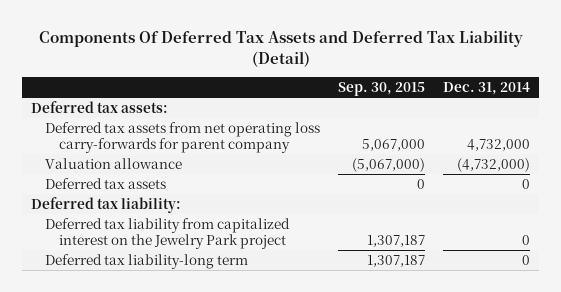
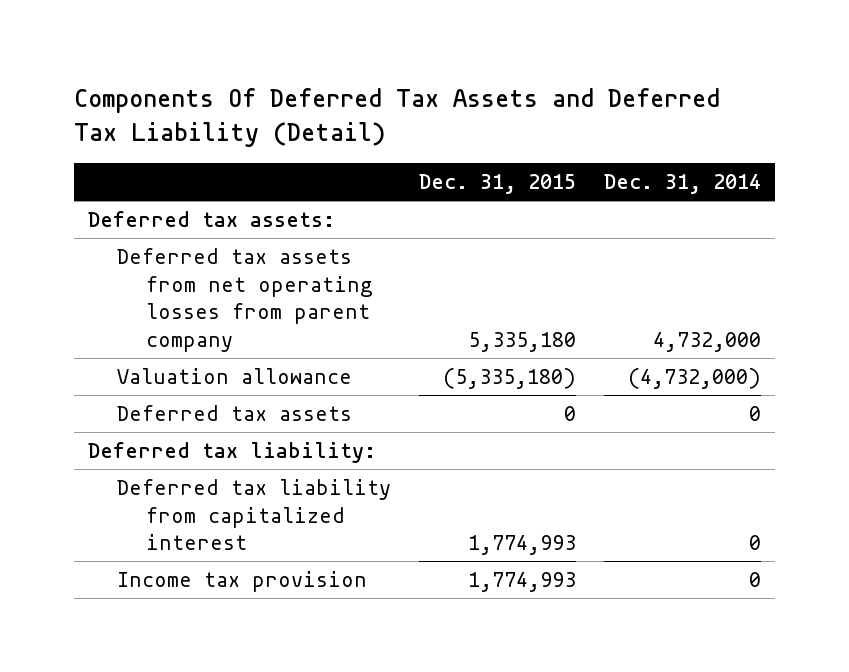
- | Sep. 30, 2015 | Dec. 31, 2014
+ | Dec. 31, 2015 | Dec. 31, 2014
- Deferred tax assets from net operating loss carry-forwards for parent company | 5,067,000 | 4,732,000
+ Deferred tax assets from net operating losses from parent company | 5,335,180 | 4,732,000
- Deferred tax liability from capitalized interest on the Jewelry Park project | 1,307,187 | 0
- Deferred tax liability-long term | 1,307,187 | 0
+ Deferred tax liability from capitalized interest | 1,774,993 | 0
+ Income tax provision | 1,774,993 | 0

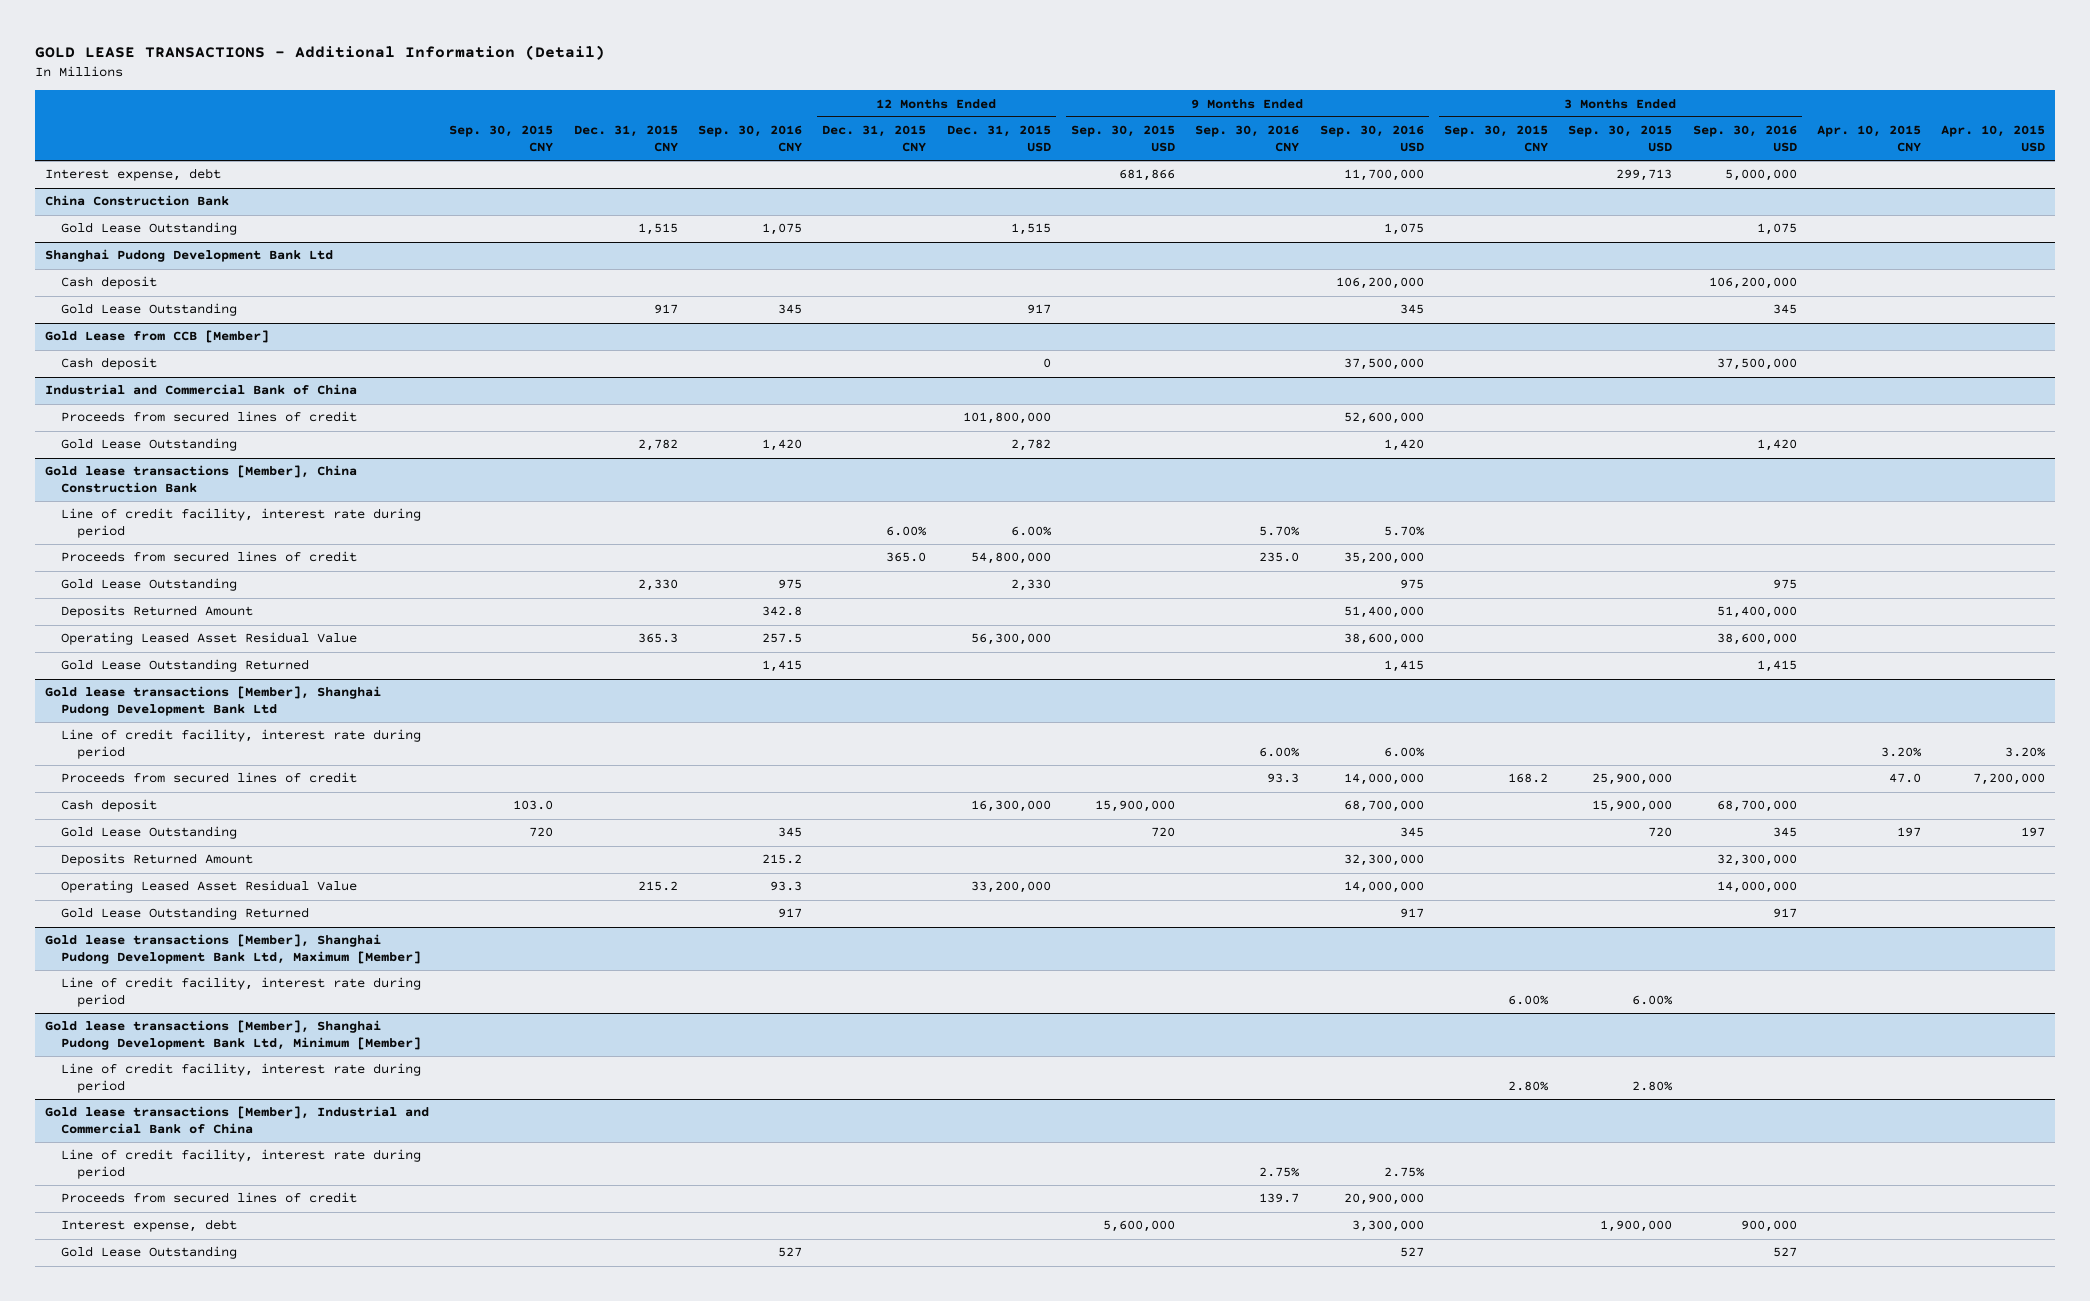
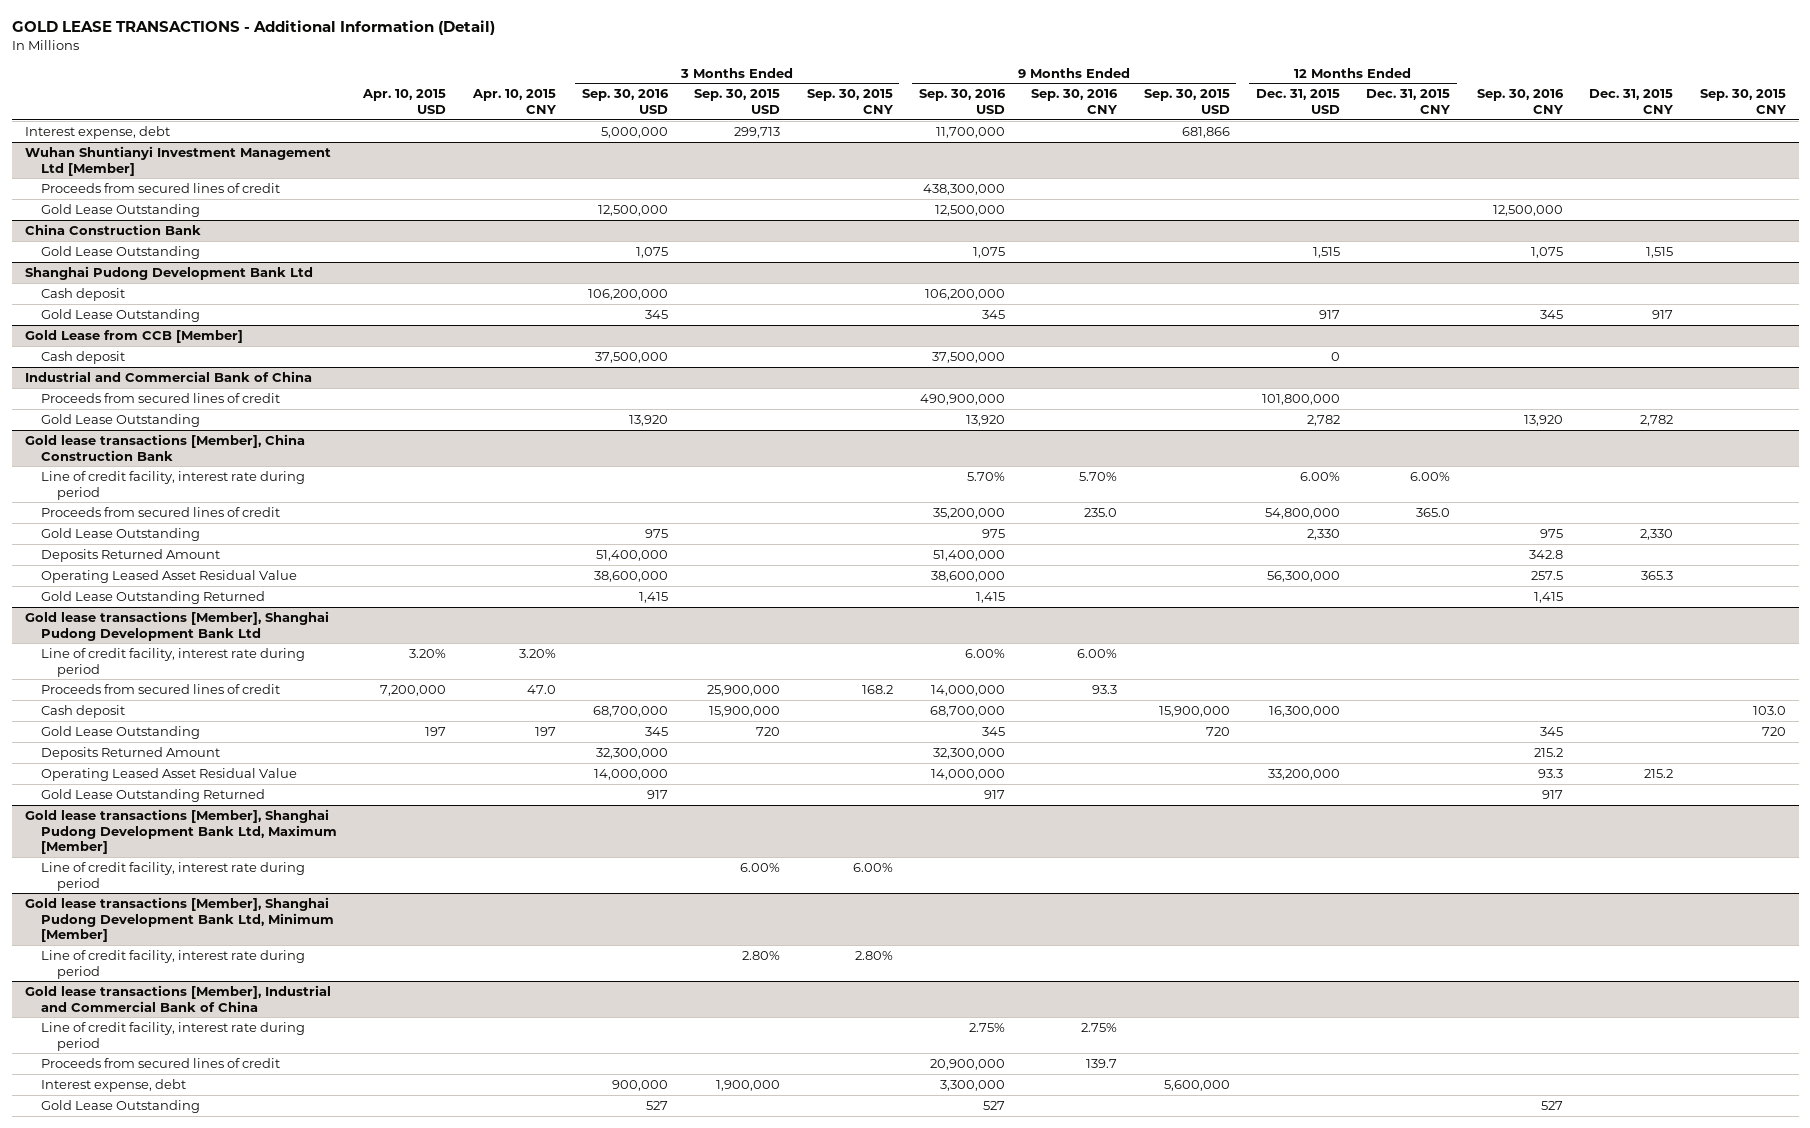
- | Sep. 30, 2015 CNY | Dec. 31, 2015 CNY | Sep. 30, 2016 CNY | 12 Months Ended Dec. 31, 2015 CNY | 12 Months Ended Dec. 31, 2015 USD | 9 Months Ended Sep. 30, 2015 USD | 9 Months Ended Sep. 30, 2016 CNY | 9 Months Ended Sep. 30, 2016 USD | 3 Months Ended Sep. 30, 2015 CNY | 3 Months Ended Sep. 30, 2015 USD | 3 Months Ended Sep. 30, 2016 USD | Apr. 10, 2015 CNY | Apr. 10, 2015 USD
+ | Apr. 10, 2015 USD | Apr. 10, 2015 CNY | 3 Months Ended Sep. 30, 2016 USD | 3 Months Ended Sep. 30, 2015 USD | 3 Months Ended Sep. 30, 2015 CNY | 9 Months Ended Sep. 30, 2016 USD | 9 Months Ended Sep. 30, 2016 CNY | 9 Months Ended Sep. 30, 2015 USD | 12 Months Ended Dec. 31, 2015 USD | 12 Months Ended Dec. 31, 2015 CNY | Sep. 30, 2016 CNY | Dec. 31, 2015 CNY | Sep. 30, 2015 CNY
+ Wuhan Shuntianyi Investment Management Ltd [Member]
+ Proceeds from secured lines of credit | | | | | | 438,300,000 | | | | | | |
+ Gold Lease Outstanding | | | 12,500,000 | | | 12,500,000 | | | | | 12,500,000 | |
@ Industrial and Commercial Bank of China
- Proceeds from secured lines of credit | | | | | 101,800,000 | | | 52,600,000 | | | | |
- Gold Lease Outstanding | | 2,782 | 1,420 | | 2,782 | | | 1,420 | | | 1,420 | |
+ Proceeds from secured lines of credit | | | | | | 490,900,000 | | | 101,800,000 | | | |
+ Gold Lease Outstanding | | | 13,920 | | | 13,920 | | | 2,782 | | 13,920 | 2,782 |

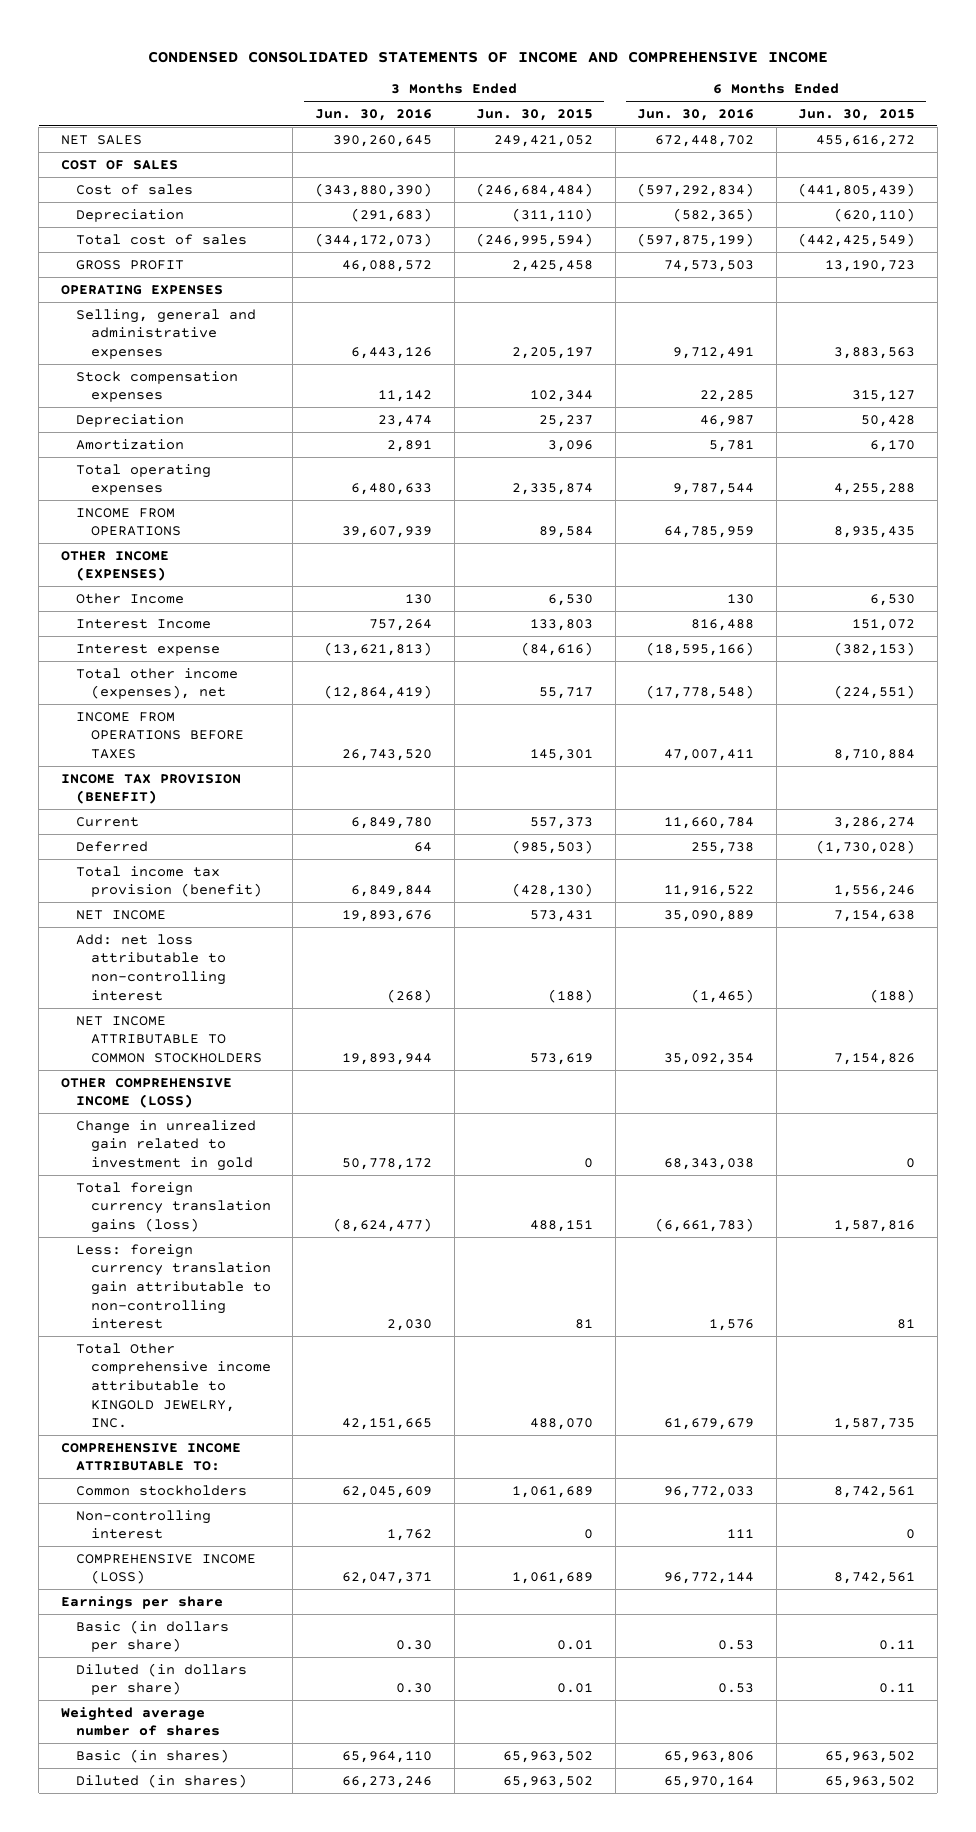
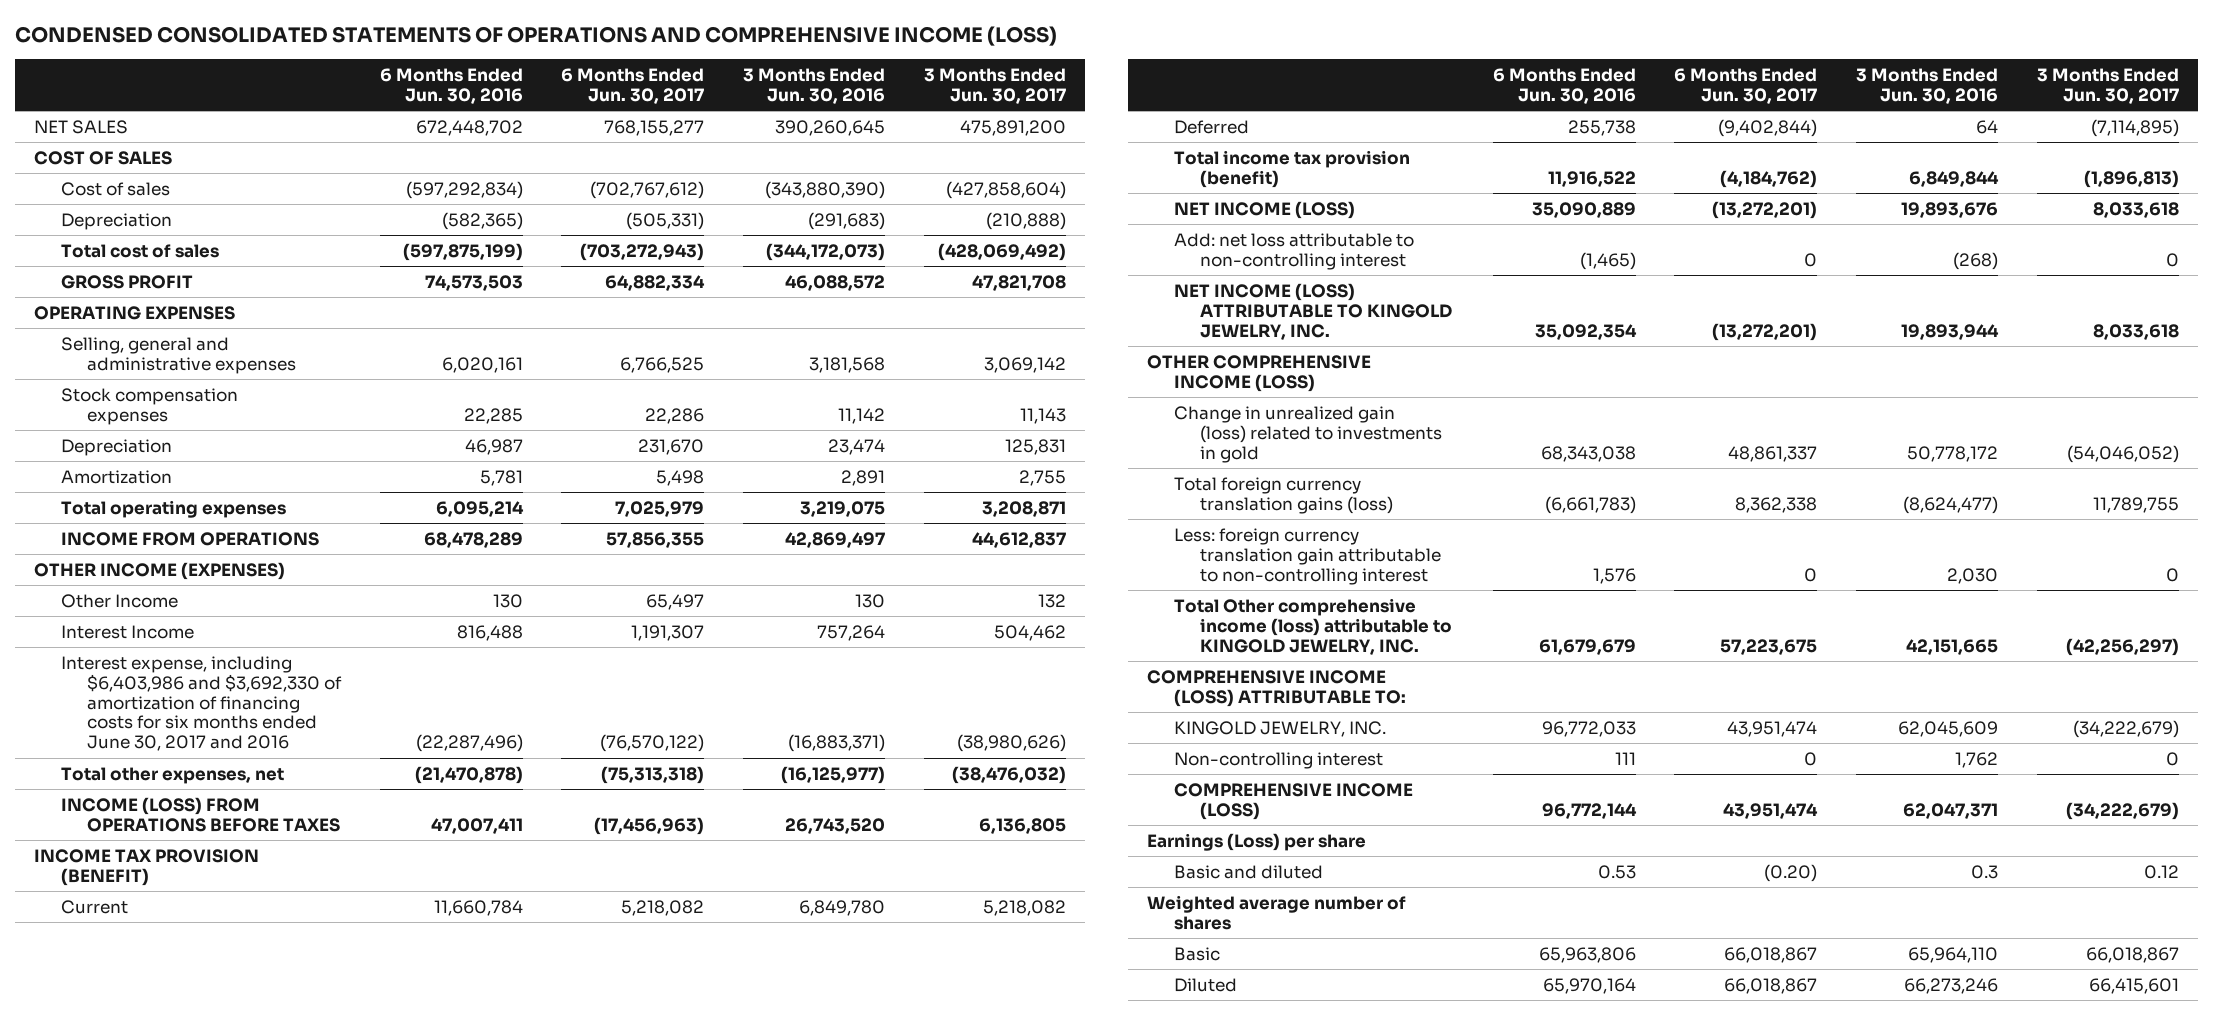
- CONDENSED CONSOLIDATED STATEMENTS OF INCOME AND COMPREHENSIVE INCOME
+ CONDENSED CONSOLIDATED STATEMENTS OF OPERATIONS AND COMPREHENSIVE INCOME (LOSS)
- | 3 Months Ended Jun. 30, 2016 | 3 Months Ended Jun. 30, 2015 | 6 Months Ended Jun. 30, 2016 | 6 Months Ended Jun. 30, 2015
+ | 6 Months Ended Jun. 30, 2016 | 6 Months Ended Jun. 30, 2017 | 3 Months Ended Jun. 30, 2016 | 3 Months Ended Jun. 30, 2017
- Selling, general and administrative expenses | 6,443,126 | 2,205,197 | 9,712,491 | 3,883,563
+ Selling, general and administrative expenses | 6,020,161 | 6,766,525 | 3,181,568 | 3,069,142
- Total operating expenses | 6,480,633 | 2,335,874 | 9,787,544 | 4,255,288
- INCOME FROM OPERATIONS | 39,607,939 | 89,584 | 64,785,959 | 8,935,435
+ Total operating expenses | 6,095,214 | 7,025,979 | 3,219,075 | 3,208,871
+ INCOME FROM OPERATIONS | 68,478,289 | 57,856,355 | 42,869,497 | 44,612,837
- Interest expense | (13,621,813) | (84,616) | (18,595,166) | (382,153)
- Total other income (expenses), net | (12,864,419) | 55,717 | (17,778,548) | (224,551)
- INCOME FROM OPERATIONS BEFORE TAXES | 26,743,520 | 145,301 | 47,007,411 | 8,710,884
+ Interest expense, including $6,403,986 and $3,692,330 of amortization of financing costs for six months ended June 30, 2017 and 2016 | (22,287,496) | (76,570,122) | (16,883,371) | (38,980,626)
+ Total other expenses, net | (21,470,878) | (75,313,318) | (16,125,977) | (38,476,032)
+ INCOME (LOSS) FROM OPERATIONS BEFORE TAXES | 47,007,411 | (17,456,963) | 26,743,520 | 6,136,805
- NET INCOME | 19,893,676 | 573,431 | 35,090,889 | 7,154,638
+ NET INCOME (LOSS) | 35,090,889 | (13,272,201) | 19,893,676 | 8,033,618
- NET INCOME ATTRIBUTABLE TO COMMON STOCKHOLDERS | 19,893,944 | 573,619 | 35,092,354 | 7,154,826
+ NET INCOME (LOSS) ATTRIBUTABLE TO KINGOLD JEWELRY, INC. | 35,092,354 | (13,272,201) | 19,893,944 | 8,033,618
- Change in unrealized gain related to investment in gold | 50,778,172 | 0 | 68,343,038 | 0
+ Change in unrealized gain (loss) related to investments in gold | 68,343,038 | 48,861,337 | 50,778,172 | (54,046,052)
- Total Other comprehensive income attributable to KINGOLD JEWELRY, INC. | 42,151,665 | 488,070 | 61,679,679 | 1,587,735
- COMPREHENSIVE INCOME ATTRIBUTABLE TO:
- Common stockholders | 62,045,609 | 1,061,689 | 96,772,033 | 8,742,561
+ Total Other comprehensive income (loss) attributable to KINGOLD JEWELRY, INC. | 61,679,679 | 57,223,675 | 42,151,665 | (42,256,297)
+ COMPREHENSIVE INCOME (LOSS) ATTRIBUTABLE TO:
+ KINGOLD JEWELRY, INC. | 96,772,033 | 43,951,474 | 62,045,609 | (34,222,679)
- Earnings per share
- Basic (in dollars per share) | 0.30 | 0.01 | 0.53 | 0.11
- Diluted (in dollars per share) | 0.30 | 0.01 | 0.53 | 0.11
+ Earnings (Loss) per share
+ Basic and diluted | 0.53 | (0.20) | 0.3 | 0.12
- Basic (in shares) | 65,964,110 | 65,963,502 | 65,963,806 | 65,963,502
- Diluted (in shares) | 66,273,246 | 65,963,502 | 65,970,164 | 65,963,502
+ Basic | 65,963,806 | 66,018,867 | 65,964,110 | 66,018,867
+ Diluted | 65,970,164 | 66,018,867 | 66,273,246 | 66,415,601

